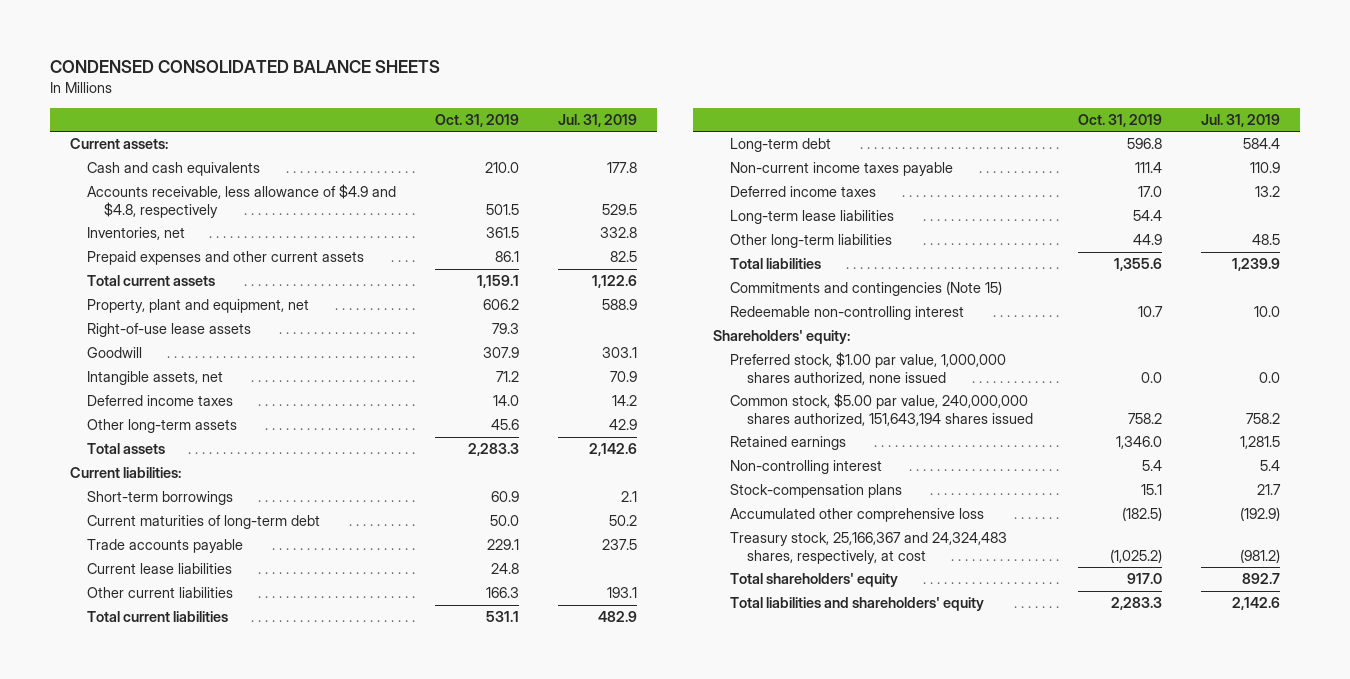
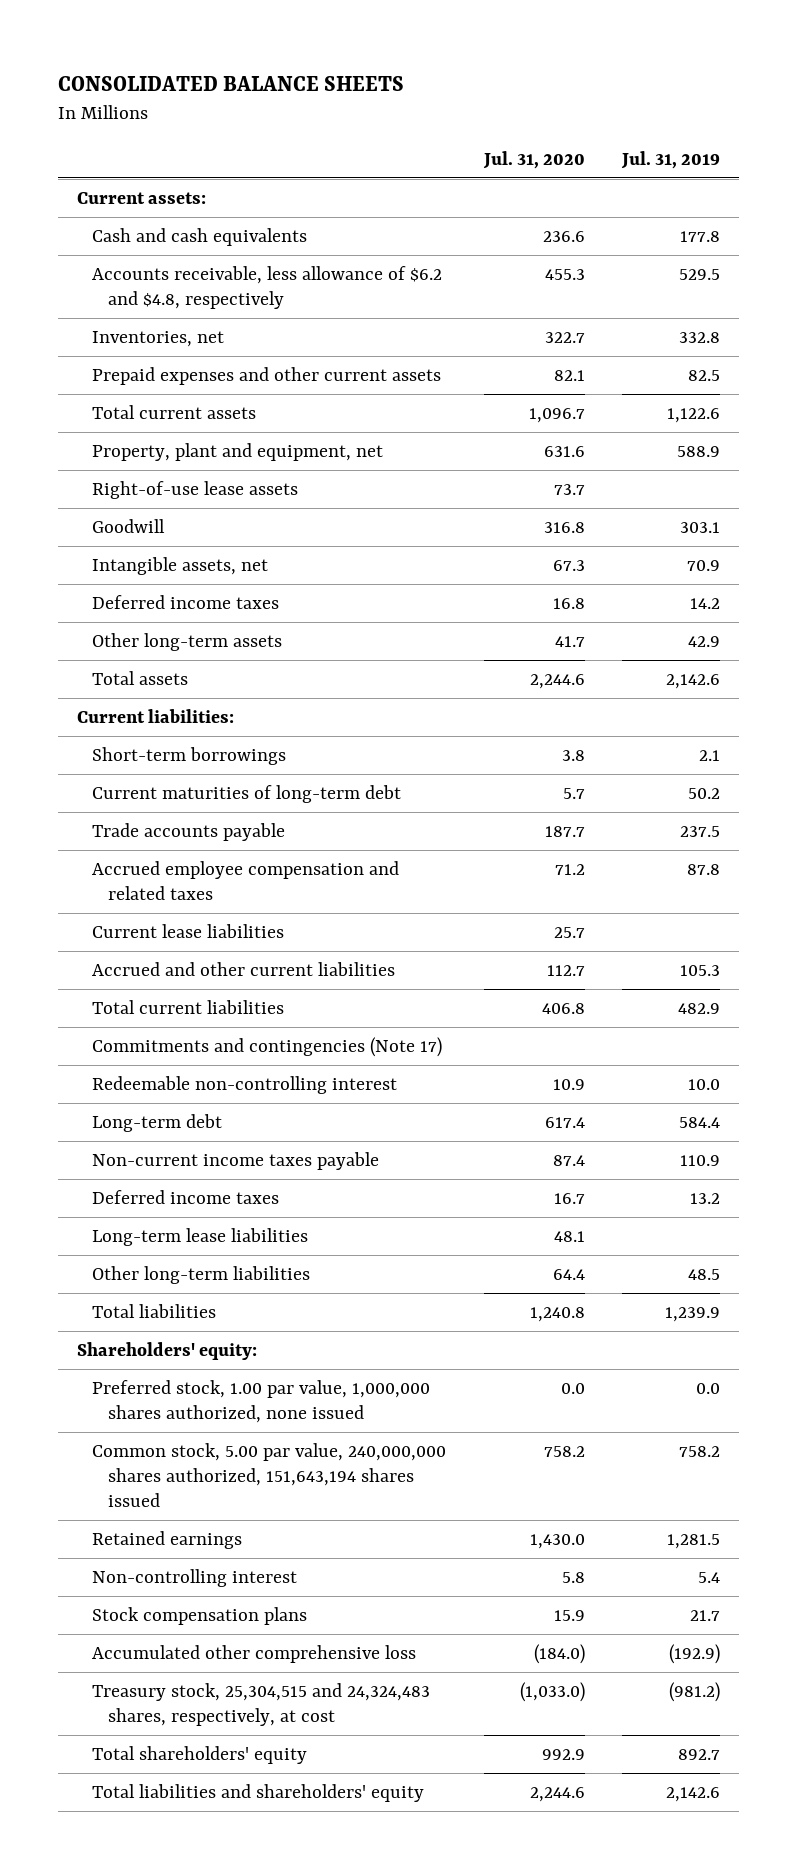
- CONDENSED CONSOLIDATED BALANCE SHEETS
+ CONSOLIDATED BALANCE SHEETS
- | Oct. 31, 2019 | Jul. 31, 2019
+ | Jul. 31, 2020 | Jul. 31, 2019
- Accounts receivable, less allowance of $4.9 and $4.8, respectively | 501.5 | 529.5
+ Accounts receivable, less allowance of $6.2 and $4.8, respectively | 455.3 | 529.5
+ Accrued employee compensation and related taxes | 71.2 | 87.8
- Other current liabilities | 166.3 | 193.1
+ Accrued and other current liabilities | 112.7 | 105.3
+ Commitments and contingencies (Note 17)
moved up: Redeemable non-controlling interest | 10.9 | 10.0
- Commitments and contingencies (Note 15)
- Preferred stock, $1.00 par value, 1,000,000 shares authorized, none issued | 0.0 | 0.0
- Common stock, $5.00 par value, 240,000,000 shares authorized, 151,643,194 shares issued | 758.2 | 758.2
+ Preferred stock, 1.00 par value, 1,000,000 shares authorized, none issued | 0.0 | 0.0
+ Common stock, 5.00 par value, 240,000,000 shares authorized, 151,643,194 shares issued | 758.2 | 758.2
- Stock-compensation plans | 15.1 | 21.7
+ Stock compensation plans | 15.9 | 21.7
- Treasury stock, 25,166,367 and 24,324,483 shares, respectively, at cost | (1,025.2) | (981.2)
+ Treasury stock, 25,304,515 and 24,324,483 shares, respectively, at cost | (1,033.0) | (981.2)

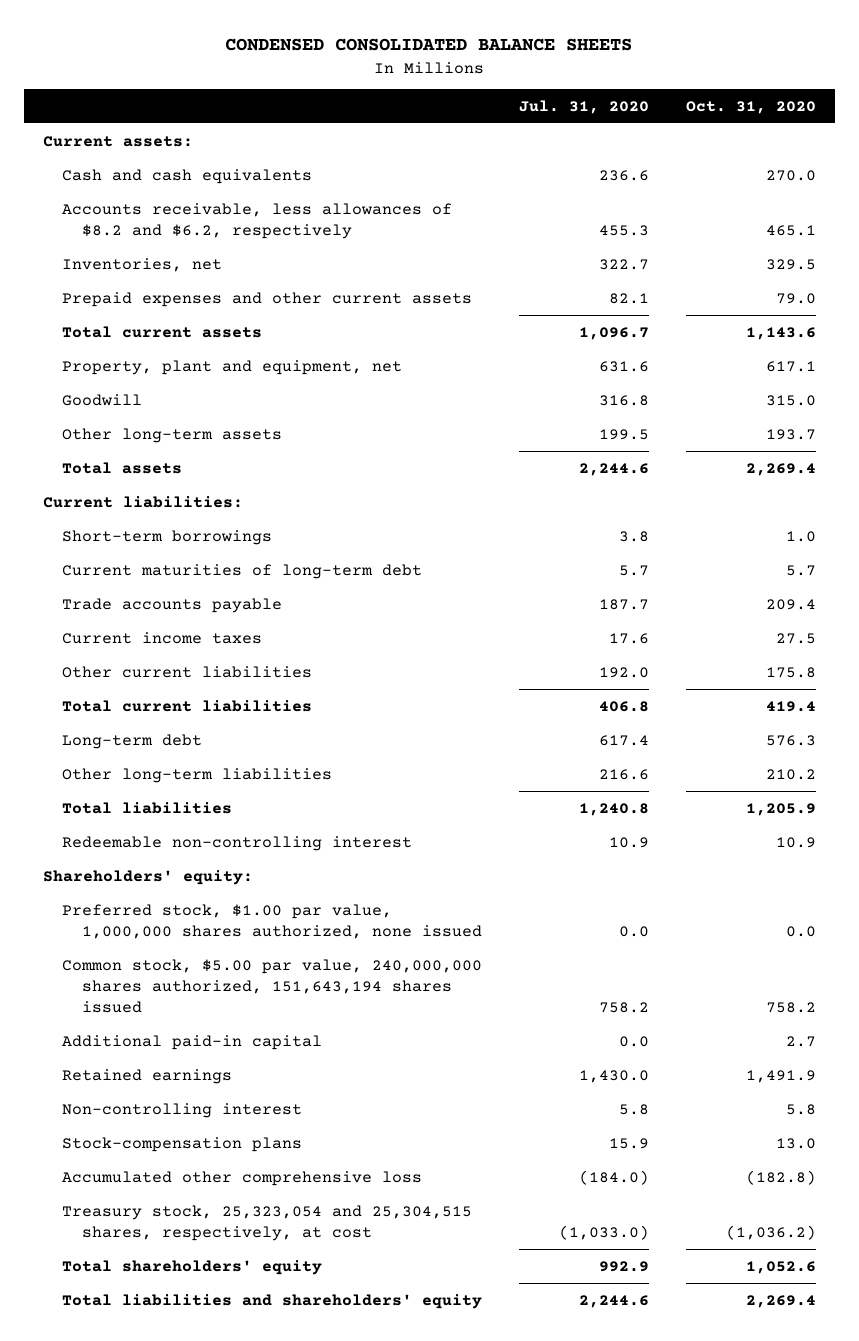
- CONSOLIDATED BALANCE SHEETS
+ CONDENSED CONSOLIDATED BALANCE SHEETS
- | Jul. 31, 2020 | Jul. 31, 2019
+ | Jul. 31, 2020 | Oct. 31, 2020
- Accounts receivable, less allowance of $6.2 and $4.8, respectively | 455.3 | 529.5
+ Accounts receivable, less allowances of $8.2 and $6.2, respectively | 455.3 | 465.1
- Right-of-use lease assets | 73.7 |
- Intangible assets, net | 67.3 | 70.9
- Deferred income taxes | 16.8 | 14.2
- Other long-term assets | 41.7 | 42.9
+ Other long-term assets | 199.5 | 193.7
- Accrued employee compensation and related taxes | 71.2 | 87.8
- Current lease liabilities | 25.7 |
- Accrued and other current liabilities | 112.7 | 105.3
+ Current income taxes | 17.6 | 27.5
+ Other current liabilities | 192.0 | 175.8
- Commitments and contingencies (Note 17)
- Non-current income taxes payable | 87.4 | 110.9
- Deferred income taxes | 16.7 | 13.2
- Long-term lease liabilities | 48.1 |
- Other long-term liabilities | 64.4 | 48.5
+ Other long-term liabilities | 216.6 | 210.2
moved down: Redeemable non-controlling interest | 10.9 | 10.9
- Preferred stock, 1.00 par value, 1,000,000 shares authorized, none issued | 0.0 | 0.0
- Common stock, 5.00 par value, 240,000,000 shares authorized, 151,643,194 shares issued | 758.2 | 758.2
+ Preferred stock, $1.00 par value, 1,000,000 shares authorized, none issued | 0.0 | 0.0
+ Common stock, $5.00 par value, 240,000,000 shares authorized, 151,643,194 shares issued | 758.2 | 758.2
+ Additional paid-in capital | 0.0 | 2.7
- Stock compensation plans | 15.9 | 21.7
+ Stock-compensation plans | 15.9 | 13.0
- Treasury stock, 25,304,515 and 24,324,483 shares, respectively, at cost | (1,033.0) | (981.2)
+ Treasury stock, 25,323,054 and 25,304,515 shares, respectively, at cost | (1,033.0) | (1,036.2)

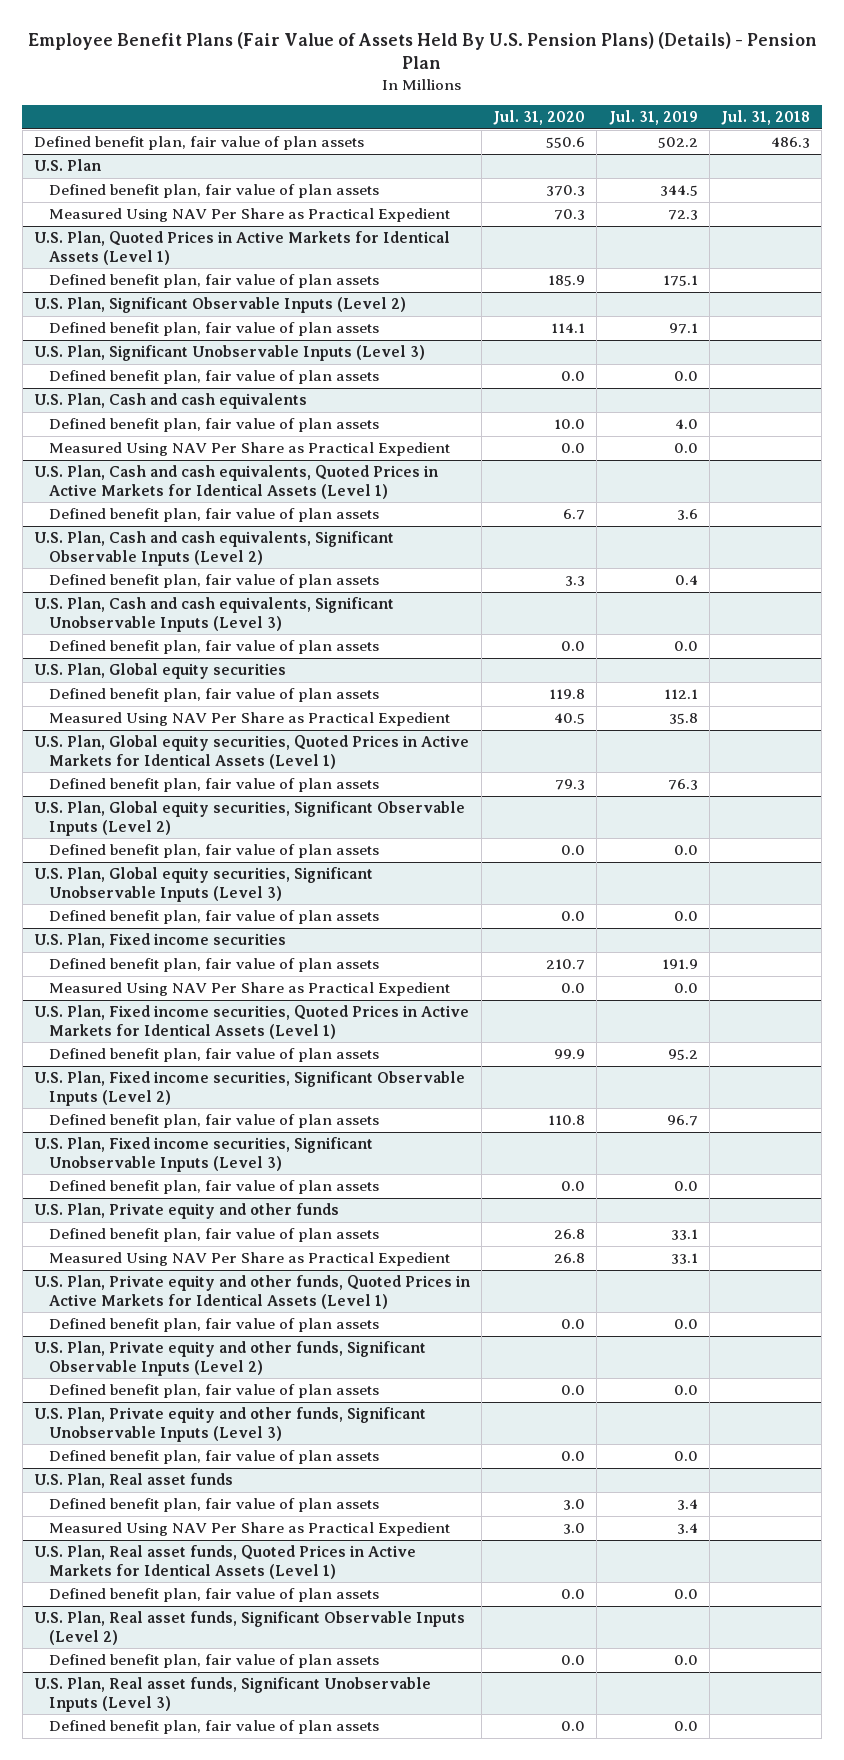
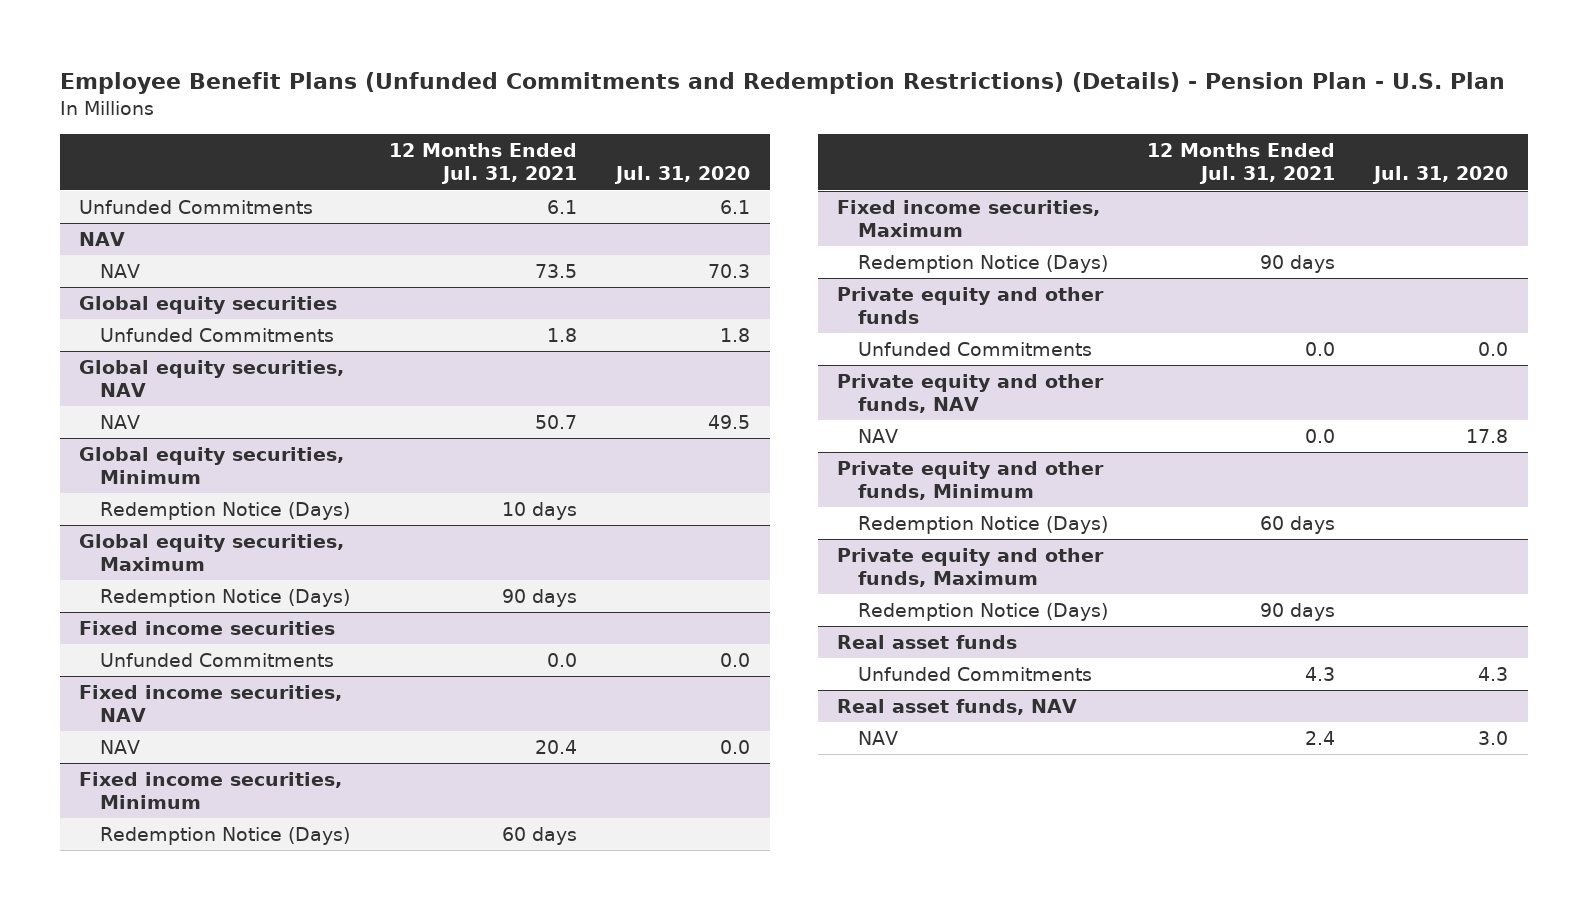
- Employee Benefit Plans (Fair Value of Assets Held By U.S. Pension Plans) (Details) - Pension Plan
+ Employee Benefit Plans (Unfunded Commitments and Redemption Restrictions) (Details) - Pension Plan - U.S. Plan
- | Jul. 31, 2020 | Jul. 31, 2019 | Jul. 31, 2018
+ | 12 Months Ended Jul. 31, 2021 | Jul. 31, 2020
- Defined benefit plan, fair value of plan assets | 550.6 | 502.2 | 486.3
- U.S. Plan
- Defined benefit plan, fair value of plan assets | 370.3 | 344.5 |
- Measured Using NAV Per Share as Practical Expedient | 70.3 | 72.3 |
- U.S. Plan, Quoted Prices in Active Markets for Identical Assets (Level 1)
- Defined benefit plan, fair value of plan assets | 185.9 | 175.1 |
- U.S. Plan, Significant Observable Inputs (Level 2)
- Defined benefit plan, fair value of plan assets | 114.1 | 97.1 |
- U.S. Plan, Significant Unobservable Inputs (Level 3)
- Defined benefit plan, fair value of plan assets | 0.0 | 0.0 |
- U.S. Plan, Cash and cash equivalents
- Defined benefit plan, fair value of plan assets | 10.0 | 4.0 |
- Measured Using NAV Per Share as Practical Expedient | 0.0 | 0.0 |
- U.S. Plan, Cash and cash equivalents, Quoted Prices in Active Markets for Identical Assets (Level 1)
- Defined benefit plan, fair value of plan assets | 6.7 | 3.6 |
- U.S. Plan, Cash and cash equivalents, Significant Observable Inputs (Level 2)
- Defined benefit plan, fair value of plan assets | 3.3 | 0.4 |
- U.S. Plan, Cash and cash equivalents, Significant Unobservable Inputs (Level 3)
- Defined benefit plan, fair value of plan assets | 0.0 | 0.0 |
- U.S. Plan, Global equity securities
- Defined benefit plan, fair value of plan assets | 119.8 | 112.1 |
- Measured Using NAV Per Share as Practical Expedient | 40.5 | 35.8 |
- U.S. Plan, Global equity securities, Quoted Prices in Active Markets for Identical Assets (Level 1)
- Defined benefit plan, fair value of plan assets | 79.3 | 76.3 |
- U.S. Plan, Global equity securities, Significant Observable Inputs (Level 2)
- Defined benefit plan, fair value of plan assets | 0.0 | 0.0 |
- U.S. Plan, Global equity securities, Significant Unobservable Inputs (Level 3)
- Defined benefit plan, fair value of plan assets | 0.0 | 0.0 |
- U.S. Plan, Fixed income securities
- Defined benefit plan, fair value of plan assets | 210.7 | 191.9 |
- Measured Using NAV Per Share as Practical Expedient | 0.0 | 0.0 |
- U.S. Plan, Fixed income securities, Quoted Prices in Active Markets for Identical Assets (Level 1)
- Defined benefit plan, fair value of plan assets | 99.9 | 95.2 |
- U.S. Plan, Fixed income securities, Significant Observable Inputs (Level 2)
- Defined benefit plan, fair value of plan assets | 110.8 | 96.7 |
- U.S. Plan, Fixed income securities, Significant Unobservable Inputs (Level 3)
- Defined benefit plan, fair value of plan assets | 0.0 | 0.0 |
- U.S. Plan, Private equity and other funds
- Defined benefit plan, fair value of plan assets | 26.8 | 33.1 |
- Measured Using NAV Per Share as Practical Expedient | 26.8 | 33.1 |
- U.S. Plan, Private equity and other funds, Quoted Prices in Active Markets for Identical Assets (Level 1)
- Defined benefit plan, fair value of plan assets | 0.0 | 0.0 |
- U.S. Plan, Private equity and other funds, Significant Observable Inputs (Level 2)
- Defined benefit plan, fair value of plan assets | 0.0 | 0.0 |
- U.S. Plan, Private equity and other funds, Significant Unobservable Inputs (Level 3)
- Defined benefit plan, fair value of plan assets | 0.0 | 0.0 |
- U.S. Plan, Real asset funds
- Defined benefit plan, fair value of plan assets | 3.0 | 3.4 |
- Measured Using NAV Per Share as Practical Expedient | 3.0 | 3.4 |
- U.S. Plan, Real asset funds, Quoted Prices in Active Markets for Identical Assets (Level 1)
- Defined benefit plan, fair value of plan assets | 0.0 | 0.0 |
- U.S. Plan, Real asset funds, Significant Observable Inputs (Level 2)
- Defined benefit plan, fair value of plan assets | 0.0 | 0.0 |
- U.S. Plan, Real asset funds, Significant Unobservable Inputs (Level 3)
- Defined benefit plan, fair value of plan assets | 0.0 | 0.0 |
+ Unfunded Commitments | 6.1 | 6.1
+ NAV
+ NAV | 73.5 | 70.3
+ Global equity securities
+ Unfunded Commitments | 1.8 | 1.8
+ Global equity securities, NAV
+ NAV | 50.7 | 49.5
+ Global equity securities, Minimum
+ Redemption Notice (Days) | 10 days |
+ Global equity securities, Maximum
+ Redemption Notice (Days) | 90 days |
+ Fixed income securities
+ Unfunded Commitments | 0.0 | 0.0
+ Fixed income securities, NAV
+ NAV | 20.4 | 0.0
+ Fixed income securities, Minimum
+ Redemption Notice (Days) | 60 days |
+ Fixed income securities, Maximum
+ Redemption Notice (Days) | 90 days |
+ Private equity and other funds
+ Unfunded Commitments | 0.0 | 0.0
+ Private equity and other funds, NAV
+ NAV | 0.0 | 17.8
+ Private equity and other funds, Minimum
+ Redemption Notice (Days) | 60 days |
+ Private equity and other funds, Maximum
+ Redemption Notice (Days) | 90 days |
+ Real asset funds
+ Unfunded Commitments | 4.3 | 4.3
+ Real asset funds, NAV
+ NAV | 2.4 | 3.0

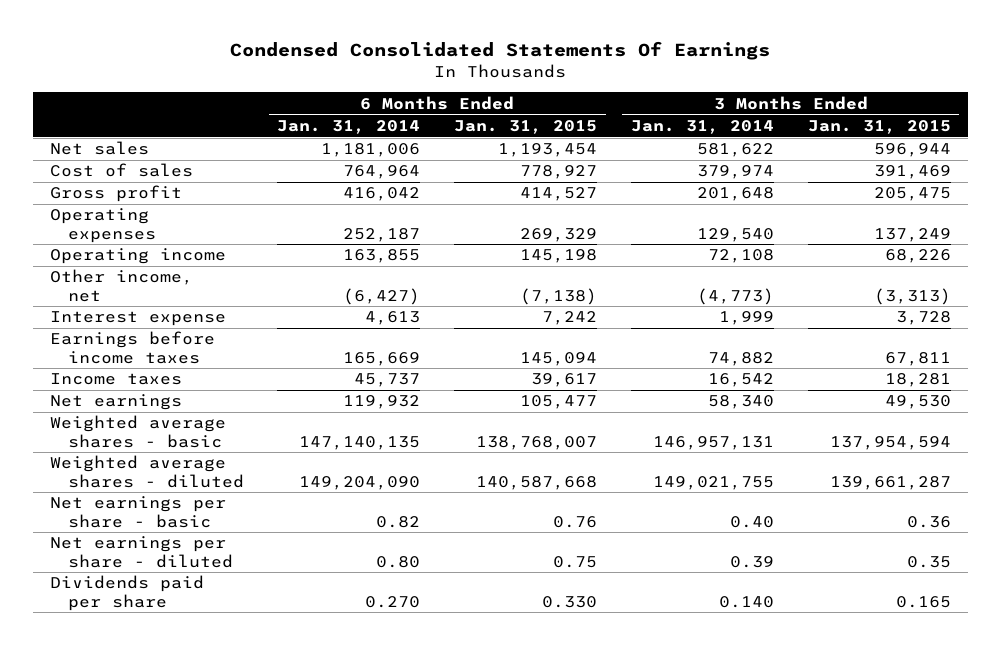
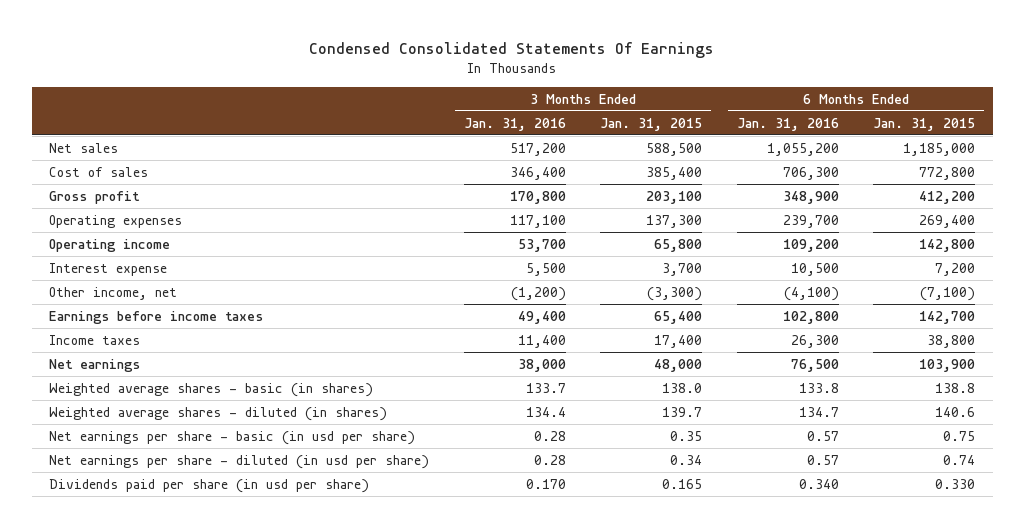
- | 6 Months Ended Jan. 31, 2014 | 6 Months Ended Jan. 31, 2015 | 3 Months Ended Jan. 31, 2014 | 3 Months Ended Jan. 31, 2015
+ | 3 Months Ended Jan. 31, 2016 | 3 Months Ended Jan. 31, 2015 | 6 Months Ended Jan. 31, 2016 | 6 Months Ended Jan. 31, 2015
- Net sales | 1,181,006 | 1,193,454 | 581,622 | 596,944
- Cost of sales | 764,964 | 778,927 | 379,974 | 391,469
- Gross profit | 416,042 | 414,527 | 201,648 | 205,475
- Operating expenses | 252,187 | 269,329 | 129,540 | 137,249
- Operating income | 163,855 | 145,198 | 72,108 | 68,226
- Other income, net | (6,427) | (7,138) | (4,773) | (3,313)
- Interest expense | 4,613 | 7,242 | 1,999 | 3,728
- Earnings before income taxes | 165,669 | 145,094 | 74,882 | 67,811
- Income taxes | 45,737 | 39,617 | 16,542 | 18,281
- Net earnings | 119,932 | 105,477 | 58,340 | 49,530
- Weighted average shares - basic | 147,140,135 | 138,768,007 | 146,957,131 | 137,954,594
- Weighted average shares - diluted | 149,204,090 | 140,587,668 | 149,021,755 | 139,661,287
- Net earnings per share - basic | 0.82 | 0.76 | 0.40 | 0.36
- Net earnings per share - diluted | 0.80 | 0.75 | 0.39 | 0.35
- Dividends paid per share | 0.270 | 0.330 | 0.140 | 0.165
+ Net sales | 517,200 | 588,500 | 1,055,200 | 1,185,000
+ Cost of sales | 346,400 | 385,400 | 706,300 | 772,800
+ Gross profit | 170,800 | 203,100 | 348,900 | 412,200
+ Operating expenses | 117,100 | 137,300 | 239,700 | 269,400
+ Operating income | 53,700 | 65,800 | 109,200 | 142,800
+ Interest expense | 5,500 | 3,700 | 10,500 | 7,200
+ Other income, net | (1,200) | (3,300) | (4,100) | (7,100)
+ Earnings before income taxes | 49,400 | 65,400 | 102,800 | 142,700
+ Income taxes | 11,400 | 17,400 | 26,300 | 38,800
+ Net earnings | 38,000 | 48,000 | 76,500 | 103,900
+ Weighted average shares - basic (in shares) | 133.7 | 138.0 | 133.8 | 138.8
+ Weighted average shares - diluted (in shares) | 134.4 | 139.7 | 134.7 | 140.6
+ Net earnings per share - basic (in usd per share) | 0.28 | 0.35 | 0.57 | 0.75
+ Net earnings per share - diluted (in usd per share) | 0.28 | 0.34 | 0.57 | 0.74
+ Dividends paid per share (in usd per share) | 0.170 | 0.165 | 0.340 | 0.330

